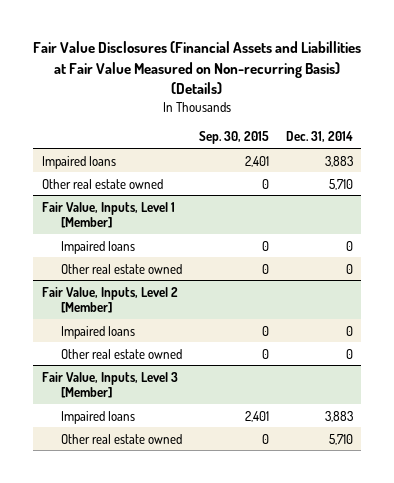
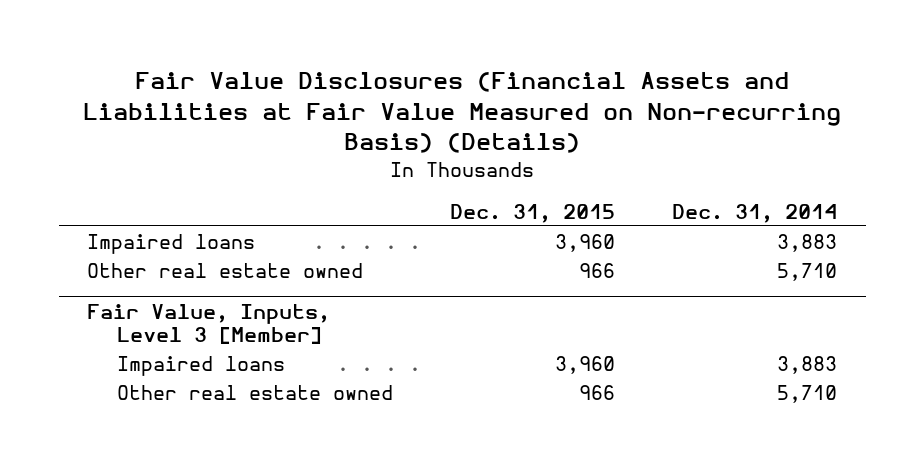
- Fair Value Disclosures (Financial Assets and Liabillities at Fair Value Measured on Non-recurring Basis) (Details)
+ Fair Value Disclosures (Financial Assets and Liabilities at Fair Value Measured on Non-recurring Basis) (Details)
- | Sep. 30, 2015 | Dec. 31, 2014
+ | Dec. 31, 2015 | Dec. 31, 2014
- Fair Value, Inputs, Level 1 [Member]
- Impaired loans | 0 | 0
- Other real estate owned | 0 | 0
- Fair Value, Inputs, Level 2 [Member]
- Impaired loans | 0 | 0
- Other real estate owned | 0 | 0

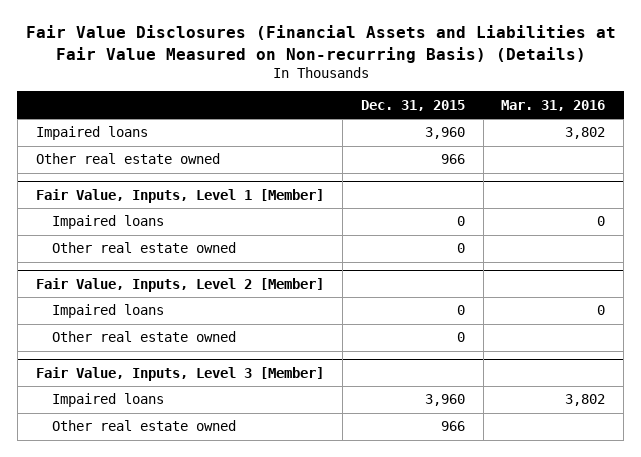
- | Dec. 31, 2015 | Dec. 31, 2014
+ | Dec. 31, 2015 | Mar. 31, 2016
+ Fair Value, Inputs, Level 1 [Member]
+ Impaired loans | 0 | 0
+ Other real estate owned | 0 |
+ Fair Value, Inputs, Level 2 [Member]
+ Impaired loans | 0 | 0
+ Other real estate owned | 0 |

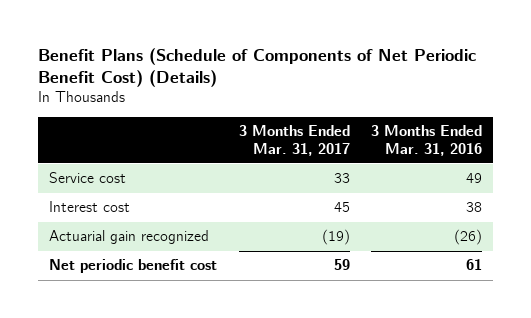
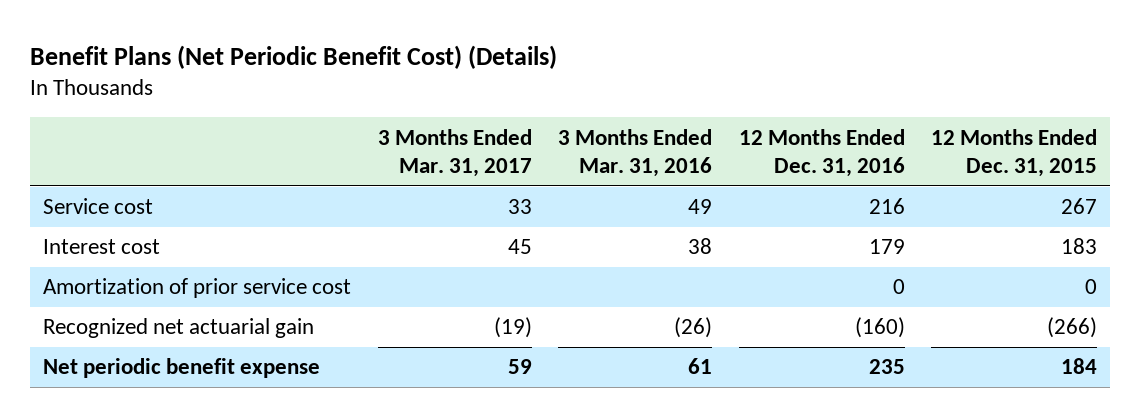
- Benefit Plans (Schedule of Components of Net Periodic Benefit Cost) (Details)
+ Benefit Plans (Net Periodic Benefit Cost) (Details)
- | 3 Months Ended Mar. 31, 2017 | 3 Months Ended Mar. 31, 2016
+ | 3 Months Ended Mar. 31, 2017 | 3 Months Ended Mar. 31, 2016 | 12 Months Ended Dec. 31, 2016 | 12 Months Ended Dec. 31, 2015
- Actuarial gain recognized | (19) | (26)
- Net periodic benefit cost | 59 | 61
+ Amortization of prior service cost | | | 0 | 0
+ Recognized net actuarial gain | (19) | (26) | (160) | (266)
+ Net periodic benefit expense | 59 | 61 | 235 | 184

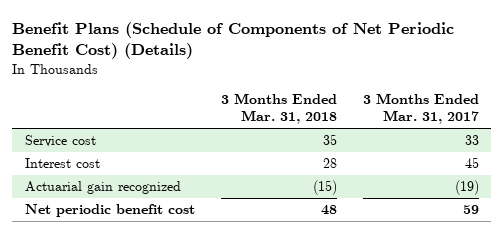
- Benefit Plans (Net Periodic Benefit Cost) (Details)
+ Benefit Plans (Schedule of Components of Net Periodic Benefit Cost) (Details)
- | 3 Months Ended Mar. 31, 2017 | 3 Months Ended Mar. 31, 2016 | 12 Months Ended Dec. 31, 2016 | 12 Months Ended Dec. 31, 2015
+ | 3 Months Ended Mar. 31, 2018 | 3 Months Ended Mar. 31, 2017
- Amortization of prior service cost | | | 0 | 0
- Recognized net actuarial gain | (19) | (26) | (160) | (266)
- Net periodic benefit expense | 59 | 61 | 235 | 184
+ Actuarial gain recognized | (15) | (19)
+ Net periodic benefit cost | 48 | 59

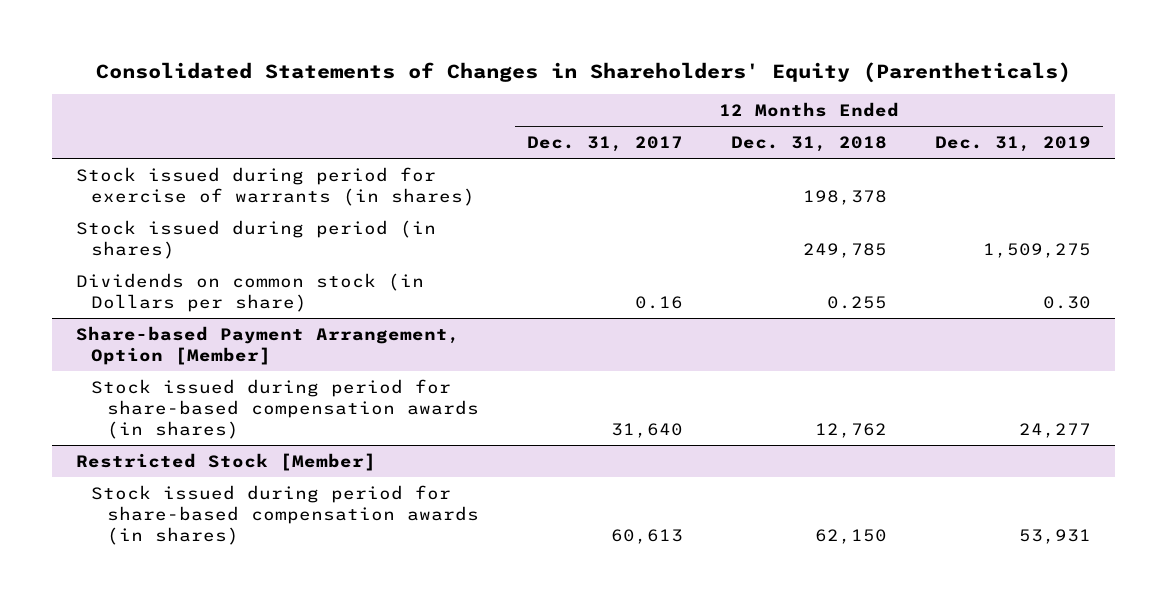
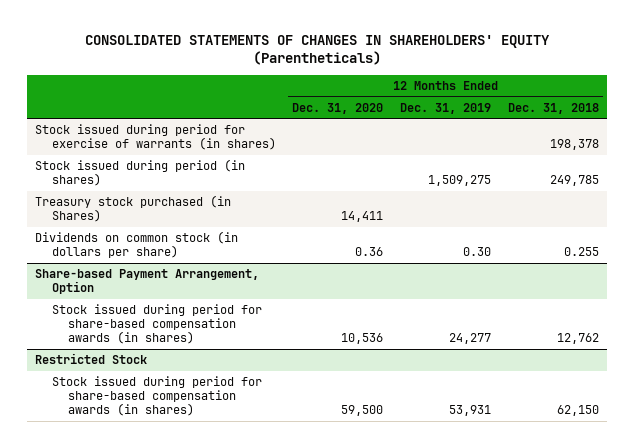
- Consolidated Statements of Changes in Shareholders' Equity (Parentheticals)
+ CONSOLIDATED STATEMENTS OF CHANGES IN SHAREHOLDERS' EQUITY (Parentheticals)
- | 12 Months Ended Dec. 31, 2017 | 12 Months Ended Dec. 31, 2018 | 12 Months Ended Dec. 31, 2019
+ | 12 Months Ended Dec. 31, 2020 | 12 Months Ended Dec. 31, 2019 | 12 Months Ended Dec. 31, 2018
- Dividends on common stock (in Dollars per share) | 0.16 | 0.255 | 0.30
- Share-based Payment Arrangement, Option [Member]
+ Treasury stock purchased (in Shares) | 14,411 | |
+ Dividends on common stock (in dollars per share) | 0.36 | 0.30 | 0.255
+ Share-based Payment Arrangement, Option
- Restricted Stock [Member]
+ Restricted Stock

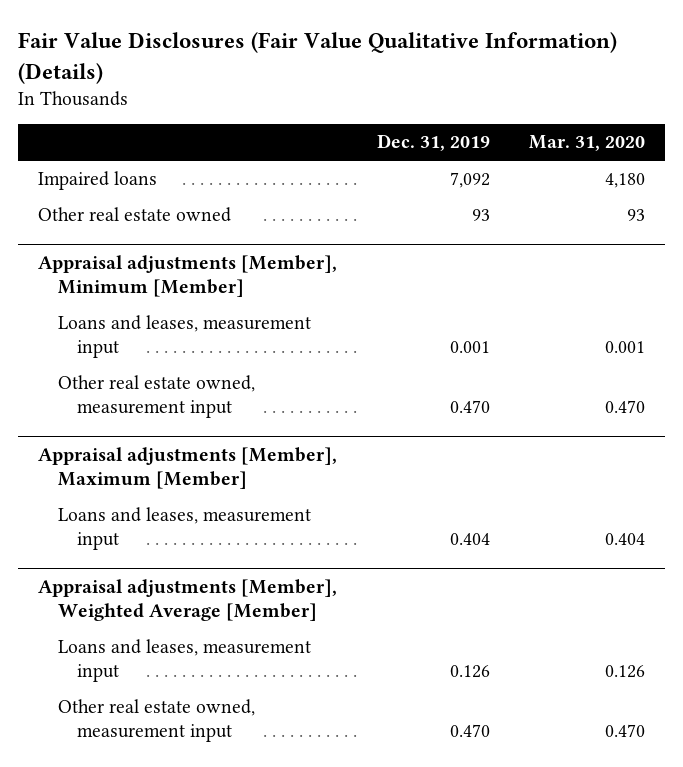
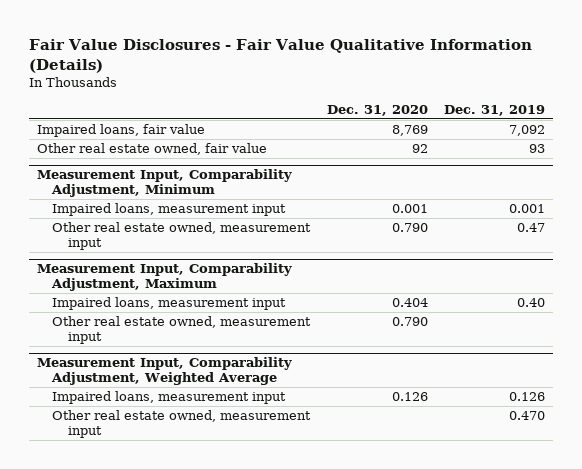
- Fair Value Disclosures (Fair Value Qualitative Information) (Details)
+ Fair Value Disclosures - Fair Value Qualitative Information (Details)
- | Dec. 31, 2019 | Mar. 31, 2020
+ | Dec. 31, 2020 | Dec. 31, 2019
- Impaired loans | 7,092 | 4,180
- Other real estate owned | 93 | 93
- Appraisal adjustments [Member], Minimum [Member]
- Loans and leases, measurement input | 0.001 | 0.001
- Other real estate owned, measurement input | 0.470 | 0.470
- Appraisal adjustments [Member], Maximum [Member]
- Loans and leases, measurement input | 0.404 | 0.404
- Appraisal adjustments [Member], Weighted Average [Member]
- Loans and leases, measurement input | 0.126 | 0.126
+ Impaired loans, fair value | 8,769 | 7,092
+ Other real estate owned, fair value | 92 | 93
+ Measurement Input, Comparability Adjustment, Minimum
+ Impaired loans, measurement input | 0.001 | 0.001
+ Other real estate owned, measurement input | 0.790 | 0.47
+ Measurement Input, Comparability Adjustment, Maximum
+ Impaired loans, measurement input | 0.404 | 0.40
+ Other real estate owned, measurement input | 0.790 |
+ Measurement Input, Comparability Adjustment, Weighted Average
+ Impaired loans, measurement input | 0.126 | 0.126

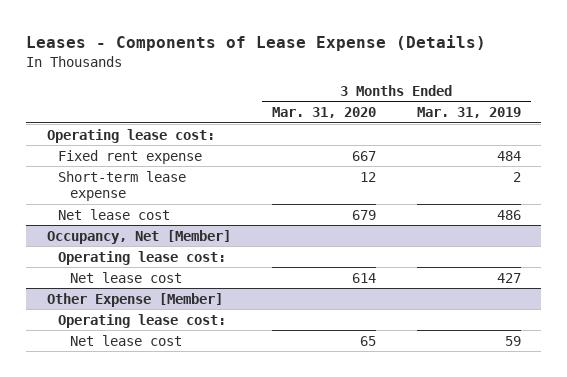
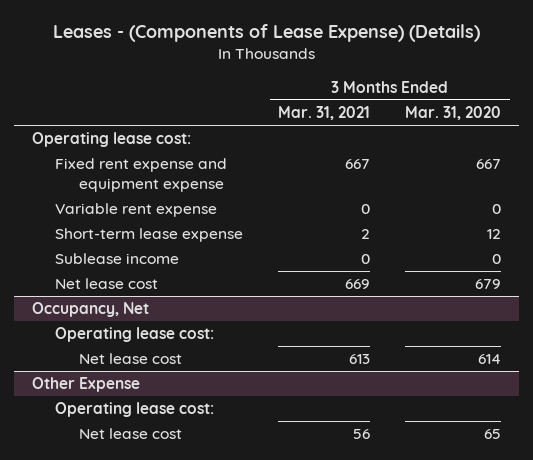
- Leases - Components of Lease Expense (Details)
+ Leases - (Components of Lease Expense) (Details)
- | 3 Months Ended Mar. 31, 2020 | 3 Months Ended Mar. 31, 2019
+ | 3 Months Ended Mar. 31, 2021 | 3 Months Ended Mar. 31, 2020
- Fixed rent expense | 667 | 484
+ Fixed rent expense and equipment expense | 667 | 667
+ Variable rent expense | 0 | 0
+ Sublease income | 0 | 0
- Occupancy, Net [Member]
+ Occupancy, Net
- Other Expense [Member]
+ Other Expense

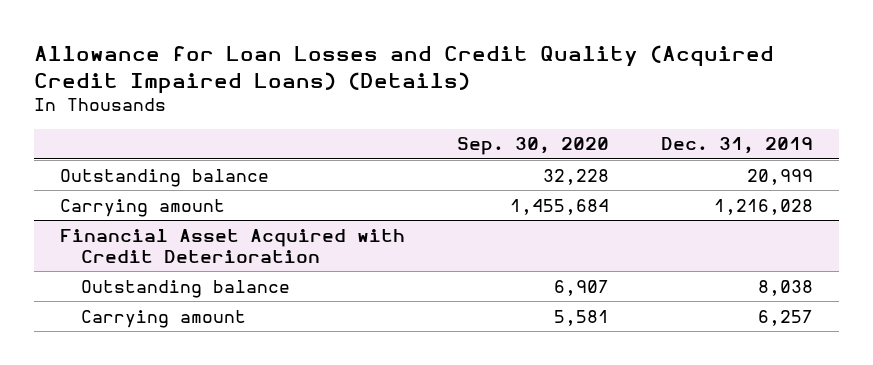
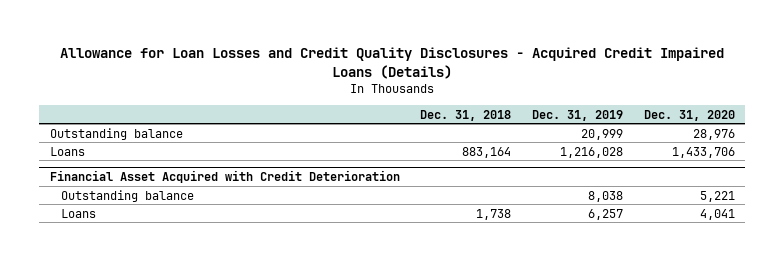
- Allowance for Loan Losses and Credit Quality (Acquired Credit Impaired Loans) (Details)
+ Allowance for Loan Losses and Credit Quality Disclosures - Acquired Credit Impaired Loans (Details)
- | Sep. 30, 2020 | Dec. 31, 2019
+ | Dec. 31, 2018 | Dec. 31, 2019 | Dec. 31, 2020
- Carrying amount | 1,455,684 | 1,216,028
+ Loans | 883,164 | 1,216,028 | 1,433,706
@ Financial Asset Acquired with Credit Deterioration
- Carrying amount | 5,581 | 6,257
+ Loans | 1,738 | 6,257 | 4,041

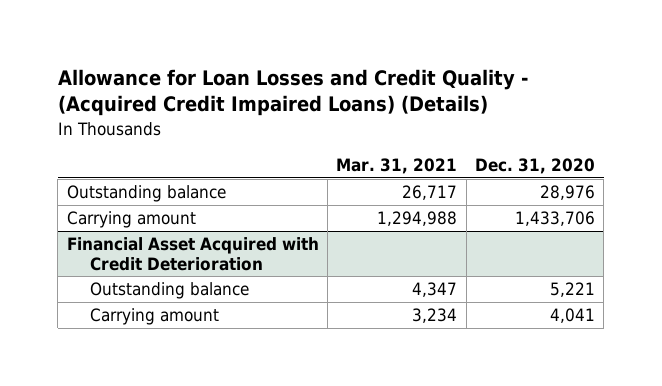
- Allowance for Loan Losses and Credit Quality Disclosures - Acquired Credit Impaired Loans (Details)
+ Allowance for Loan Losses and Credit Quality - (Acquired Credit Impaired Loans) (Details)
- | Dec. 31, 2018 | Dec. 31, 2019 | Dec. 31, 2020
+ | Mar. 31, 2021 | Dec. 31, 2020
- Loans | 883,164 | 1,216,028 | 1,433,706
+ Carrying amount | 1,294,988 | 1,433,706
@ Financial Asset Acquired with Credit Deterioration
- Loans | 1,738 | 6,257 | 4,041
+ Carrying amount | 3,234 | 4,041

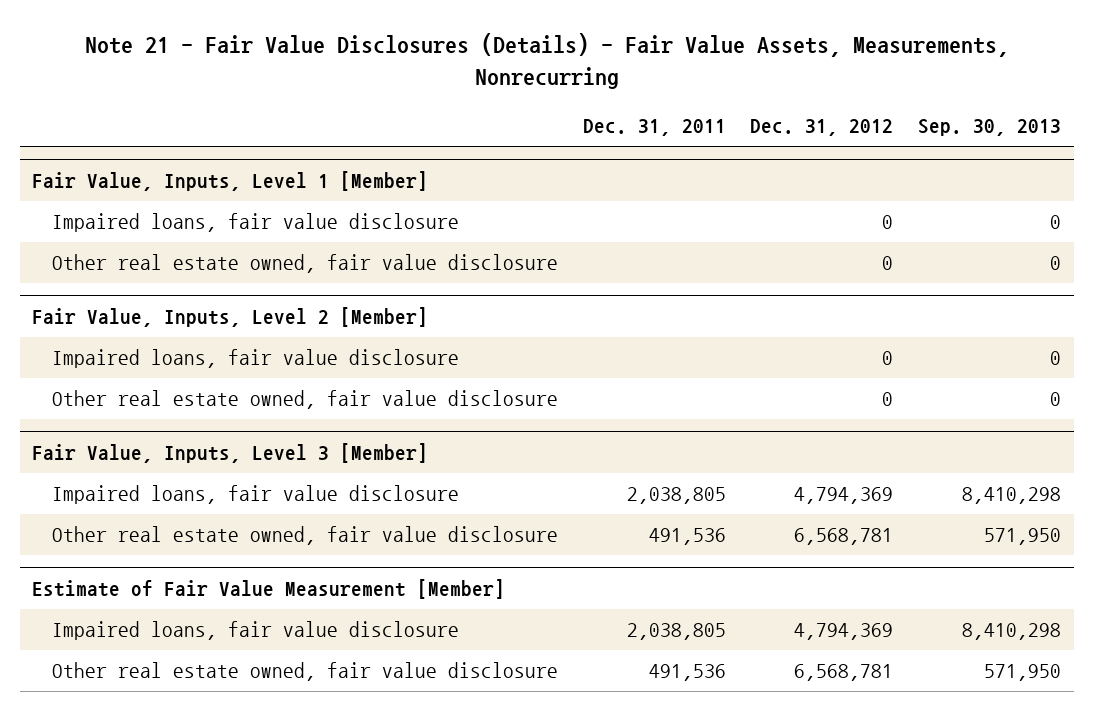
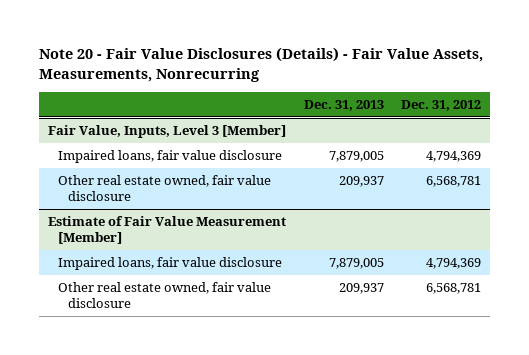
- Note 21 - Fair Value Disclosures (Details) - Fair Value Assets, Measurements, Nonrecurring
+ Note 20 - Fair Value Disclosures (Details) - Fair Value Assets, Measurements, Nonrecurring
- | Dec. 31, 2011 | Dec. 31, 2012 | Sep. 30, 2013
+ | Dec. 31, 2013 | Dec. 31, 2012
- Fair Value, Inputs, Level 1 [Member]
- Impaired loans, fair value disclosure | | 0 | 0
- Other real estate owned, fair value disclosure | | 0 | 0
- Fair Value, Inputs, Level 2 [Member]
- Impaired loans, fair value disclosure | | 0 | 0
- Other real estate owned, fair value disclosure | | 0 | 0

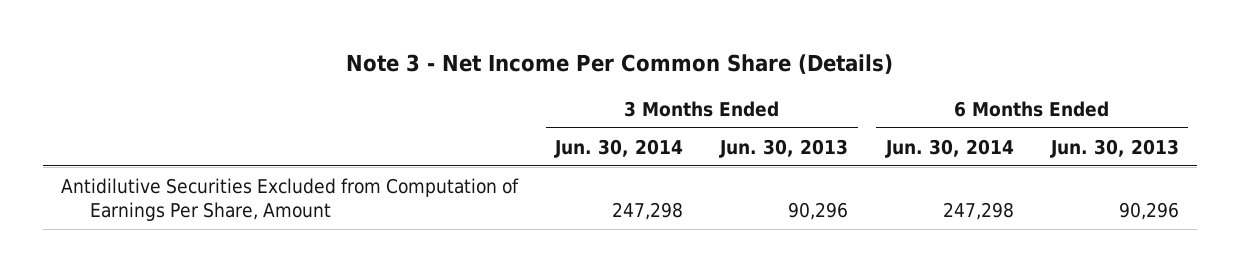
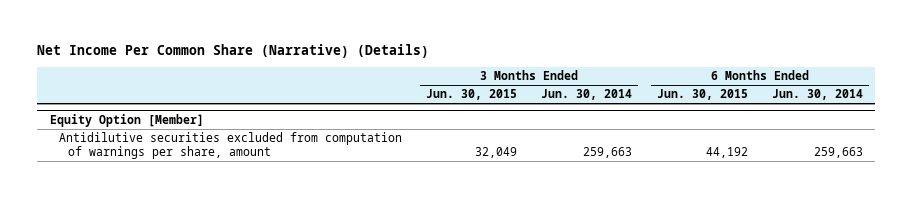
- Note 3 - Net Income Per Common Share (Details)
+ Net Income Per Common Share (Narrative) (Details)
- | 3 Months Ended Jun. 30, 2014 | 3 Months Ended Jun. 30, 2013 | 6 Months Ended Jun. 30, 2014 | 6 Months Ended Jun. 30, 2013
+ | 3 Months Ended Jun. 30, 2015 | 3 Months Ended Jun. 30, 2014 | 6 Months Ended Jun. 30, 2015 | 6 Months Ended Jun. 30, 2014
- Antidilutive Securities Excluded from Computation of Earnings Per Share, Amount | 247,298 | 90,296 | 247,298 | 90,296
+ Equity Option [Member]
+ Antidilutive securities excluded from computation of warnings per share, amount | 32,049 | 259,663 | 44,192 | 259,663

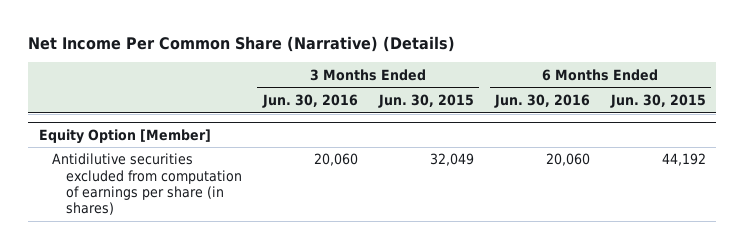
- | 3 Months Ended Jun. 30, 2015 | 3 Months Ended Jun. 30, 2014 | 6 Months Ended Jun. 30, 2015 | 6 Months Ended Jun. 30, 2014
+ | 3 Months Ended Jun. 30, 2016 | 3 Months Ended Jun. 30, 2015 | 6 Months Ended Jun. 30, 2016 | 6 Months Ended Jun. 30, 2015
@ Equity Option [Member]
- Antidilutive securities excluded from computation of warnings per share, amount | 32,049 | 259,663 | 44,192 | 259,663
+ Antidilutive securities excluded from computation of earnings per share (in shares) | 20,060 | 32,049 | 20,060 | 44,192

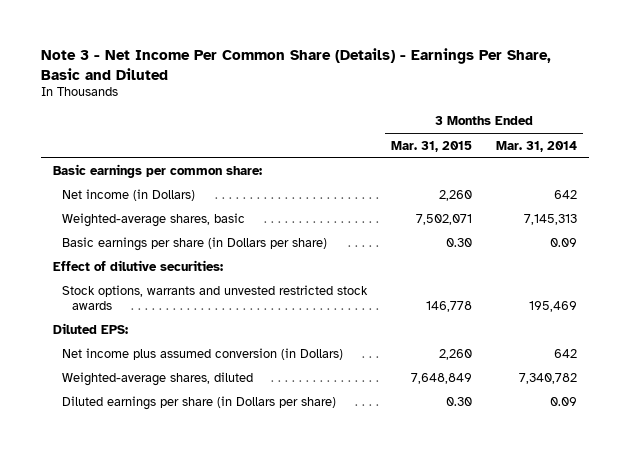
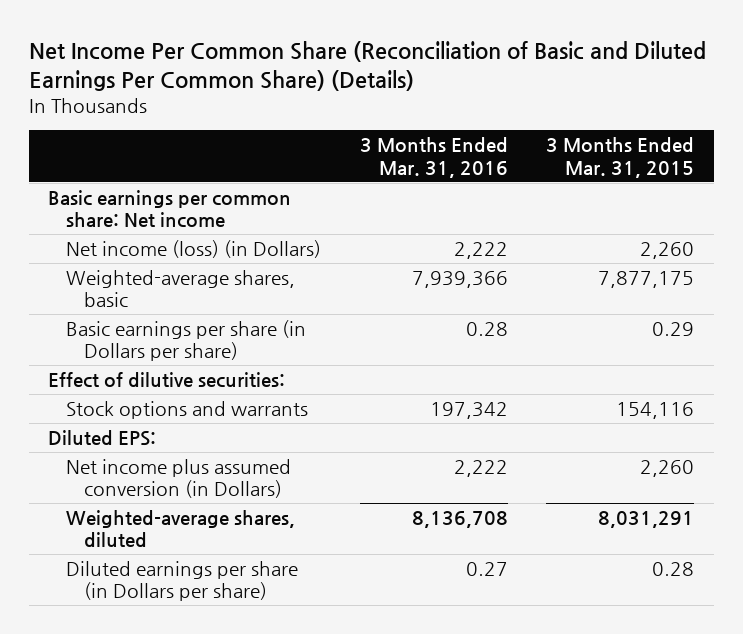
- Note 3 - Net Income Per Common Share (Details) - Earnings Per Share, Basic and Diluted
+ Net Income Per Common Share (Reconciliation of Basic and Diluted Earnings Per Common Share) (Details)
- | 3 Months Ended Mar. 31, 2015 | 3 Months Ended Mar. 31, 2014
+ | 3 Months Ended Mar. 31, 2016 | 3 Months Ended Mar. 31, 2015
- Basic earnings per common share:
- Net income (in Dollars) | 2,260 | 642
- Weighted-average shares, basic | 7,502,071 | 7,145,313
- Basic earnings per share (in Dollars per share) | 0.30 | 0.09
+ Basic earnings per common share: Net income
+ Net income (loss) (in Dollars) | 2,222 | 2,260
+ Weighted-average shares, basic | 7,939,366 | 7,877,175
+ Basic earnings per share (in Dollars per share) | 0.28 | 0.29
- Stock options, warrants and unvested restricted stock awards | 146,778 | 195,469
+ Stock options and warrants | 197,342 | 154,116
- Weighted-average shares, diluted | 7,648,849 | 7,340,782
- Diluted earnings per share (in Dollars per share) | 0.30 | 0.09
+ Weighted-average shares, diluted | 8,136,708 | 8,031,291
+ Diluted earnings per share (in Dollars per share) | 0.27 | 0.28

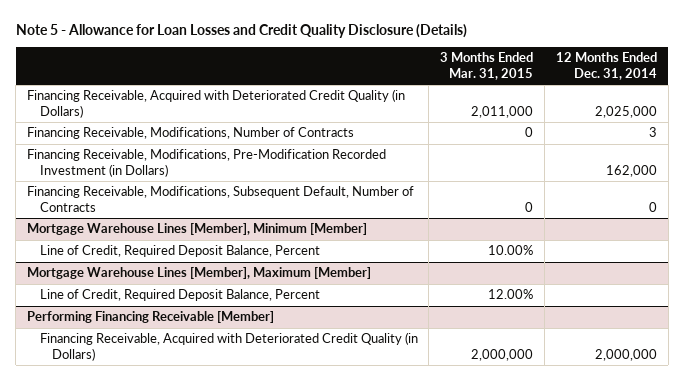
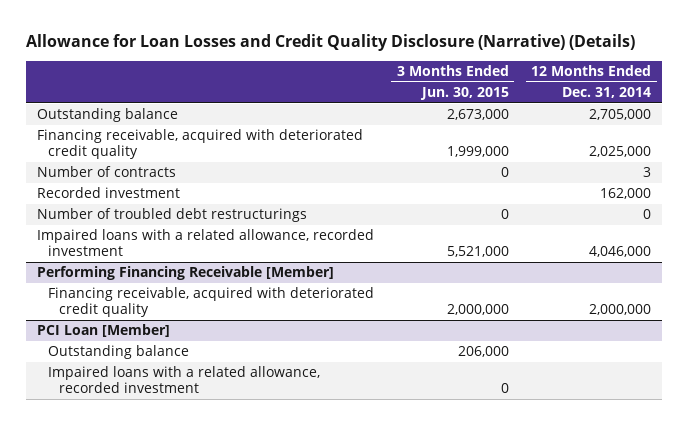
- Note 5 - Allowance for Loan Losses and Credit Quality Disclosure (Details)
+ Allowance for Loan Losses and Credit Quality Disclosure (Narrative) (Details)
- | 3 Months Ended Mar. 31, 2015 | 12 Months Ended Dec. 31, 2014
+ | 3 Months Ended Jun. 30, 2015 | 12 Months Ended Dec. 31, 2014
- Financing Receivable, Acquired with Deteriorated Credit Quality (in Dollars) | 2,011,000 | 2,025,000
- Financing Receivable, Modifications, Number of Contracts | 0 | 3
- Financing Receivable, Modifications, Pre-Modification Recorded Investment (in Dollars) | | 162,000
- Financing Receivable, Modifications, Subsequent Default, Number of Contracts | 0 | 0
- Mortgage Warehouse Lines [Member], Minimum [Member]
- Line of Credit, Required Deposit Balance, Percent | 10.00% |
- Mortgage Warehouse Lines [Member], Maximum [Member]
- Line of Credit, Required Deposit Balance, Percent | 12.00% |
+ Outstanding balance | 2,673,000 | 2,705,000
+ Financing receivable, acquired with deteriorated credit quality | 1,999,000 | 2,025,000
+ Number of contracts | 0 | 3
+ Recorded investment | | 162,000
+ Number of troubled debt restructurings | 0 | 0
+ Impaired loans with a related allowance, recorded investment | 5,521,000 | 4,046,000
@ Performing Financing Receivable [Member]
- Financing Receivable, Acquired with Deteriorated Credit Quality (in Dollars) | 2,000,000 | 2,000,000
+ Financing receivable, acquired with deteriorated credit quality | 2,000,000 | 2,000,000
+ PCI Loan [Member]
+ Outstanding balance | 206,000 |
+ Impaired loans with a related allowance, recorded investment | 0 |

